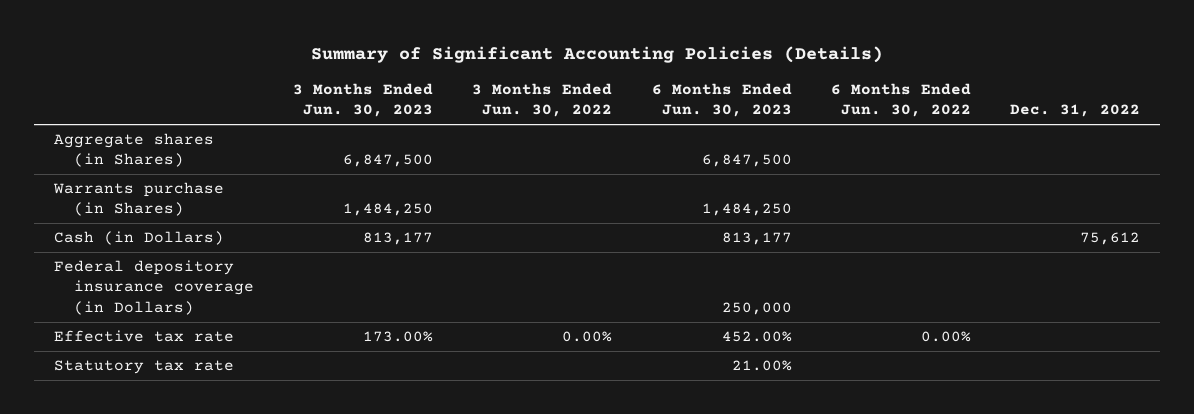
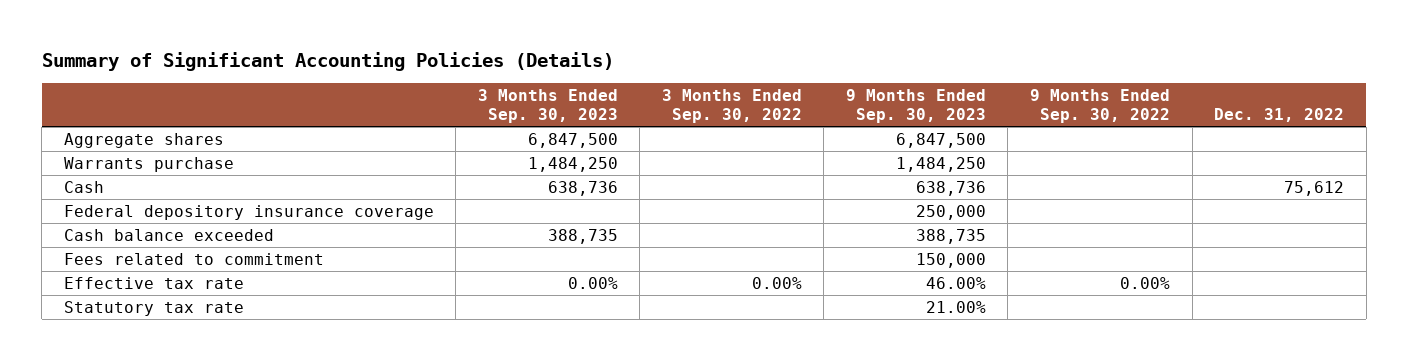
- | 3 Months Ended Jun. 30, 2023 | 3 Months Ended Jun. 30, 2022 | 6 Months Ended Jun. 30, 2023 | 6 Months Ended Jun. 30, 2022 | Dec. 31, 2022
+ | 3 Months Ended Sep. 30, 2023 | 3 Months Ended Sep. 30, 2022 | 9 Months Ended Sep. 30, 2023 | 9 Months Ended Sep. 30, 2022 | Dec. 31, 2022
- Aggregate shares (in Shares) | 6,847,500 | | 6,847,500 | |
- Warrants purchase (in Shares) | 1,484,250 | | 1,484,250 | |
- Cash (in Dollars) | 813,177 | | 813,177 | | 75,612
- Federal depository insurance coverage (in Dollars) | | | 250,000 | |
+ Aggregate shares | 6,847,500 | | 6,847,500 | |
+ Warrants purchase | 1,484,250 | | 1,484,250 | |
+ Cash | 638,736 | | 638,736 | | 75,612
+ Federal depository insurance coverage | | | 250,000 | |
+ Cash balance exceeded | 388,735 | | 388,735 | |
+ Fees related to commitment | | | 150,000 | |

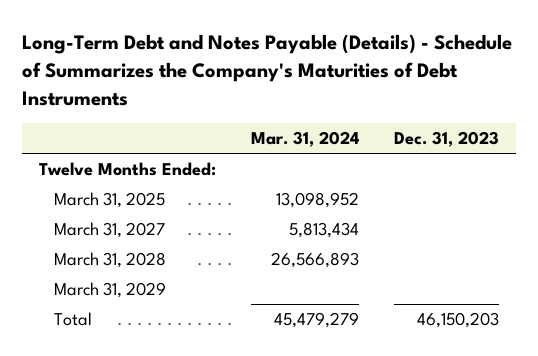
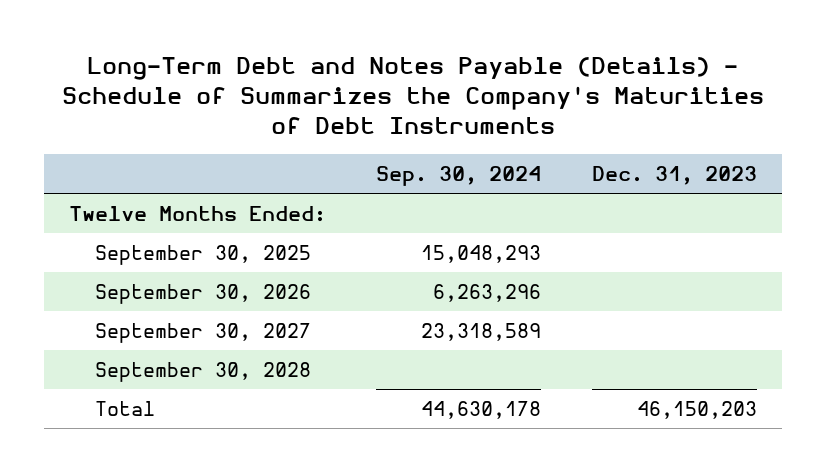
- | Mar. 31, 2024 | Dec. 31, 2023
+ | Sep. 30, 2024 | Dec. 31, 2023
- March 31, 2025 | 13,098,952 |
- March 31, 2027 | 5,813,434 |
- March 31, 2028 | 26,566,893 |
- March 31, 2029
+ September 30, 2025 | 15,048,293 |
+ September 30, 2026 | 6,263,296 |
+ September 30, 2027 | 23,318,589 |
+ September 30, 2028

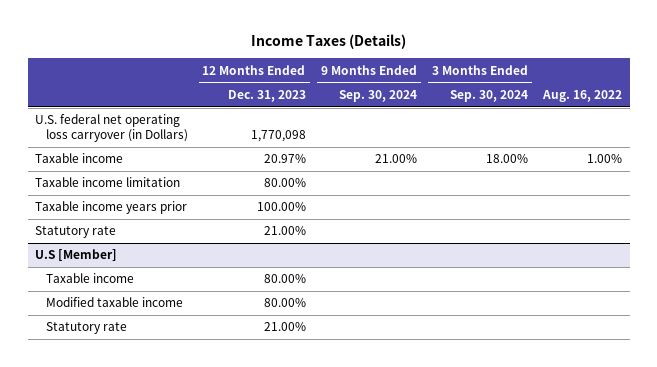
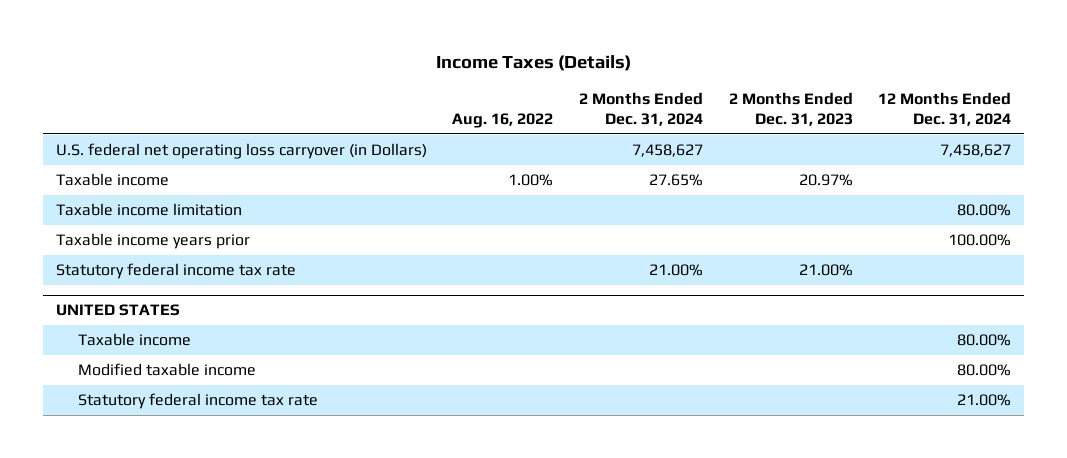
- | 12 Months Ended Dec. 31, 2023 | 9 Months Ended Sep. 30, 2024 | 3 Months Ended Sep. 30, 2024 | Aug. 16, 2022
+ | Aug. 16, 2022 | 2 Months Ended Dec. 31, 2024 | 2 Months Ended Dec. 31, 2023 | 12 Months Ended Dec. 31, 2024
- Statutory rate | 21.00% | | |
- U.S [Member]
+ Statutory federal income tax rate | | 21.00% | 21.00% |
+ UNITED STATES
- Statutory rate | 21.00% | | |
+ Statutory federal income tax rate | | | | 21.00%

